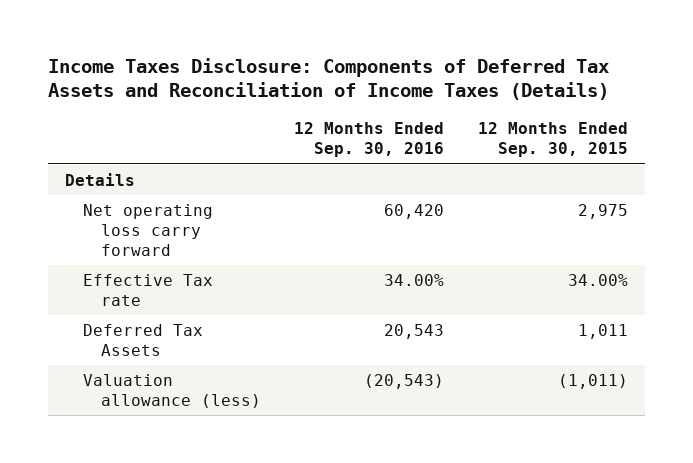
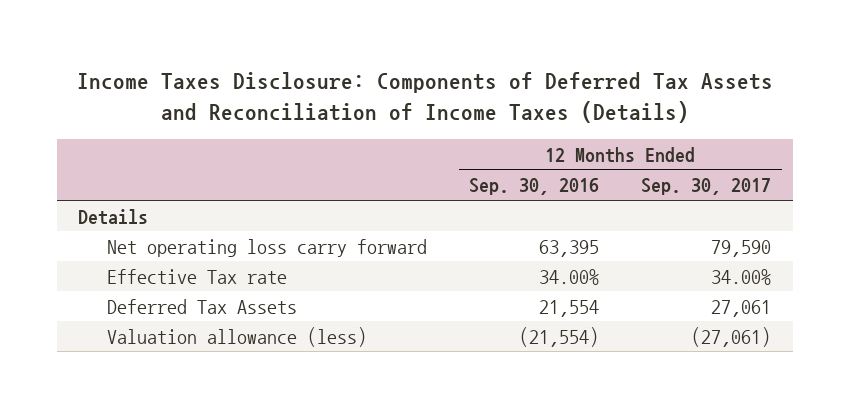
- | 12 Months Ended Sep. 30, 2016 | 12 Months Ended Sep. 30, 2015
+ | 12 Months Ended Sep. 30, 2016 | 12 Months Ended Sep. 30, 2017
- Net operating loss carry forward | 60,420 | 2,975
+ Net operating loss carry forward | 63,395 | 79,590
- Deferred Tax Assets | 20,543 | 1,011
- Valuation allowance (less) | (20,543) | (1,011)
+ Deferred Tax Assets | 21,554 | 27,061
+ Valuation allowance (less) | (21,554) | (27,061)

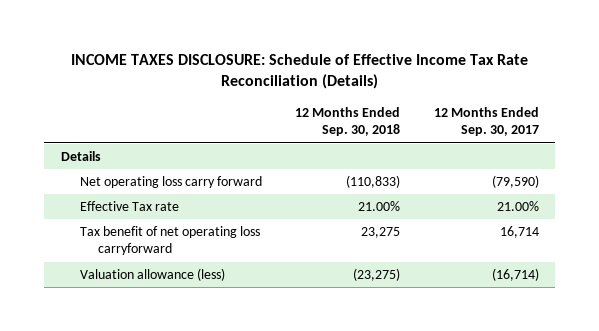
- Income Taxes Disclosure: Components of Deferred Tax Assets and Reconciliation of Income Taxes (Details)
+ INCOME TAXES DISCLOSURE: Schedule of Effective Income Tax Rate Reconciliation (Details)
- | 12 Months Ended Sep. 30, 2016 | 12 Months Ended Sep. 30, 2017
+ | 12 Months Ended Sep. 30, 2018 | 12 Months Ended Sep. 30, 2017
- Net operating loss carry forward | 63,395 | 79,590
- Effective Tax rate | 34.00% | 34.00%
- Deferred Tax Assets | 21,554 | 27,061
- Valuation allowance (less) | (21,554) | (27,061)
+ Net operating loss carry forward | (110,833) | (79,590)
+ Effective Tax rate | 21.00% | 21.00%
+ Tax benefit of net operating loss carryforward | 23,275 | 16,714
+ Valuation allowance (less) | (23,275) | (16,714)

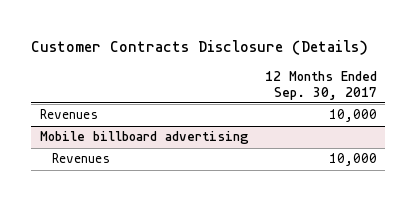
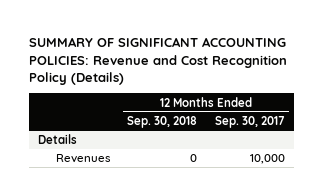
- Customer Contracts Disclosure (Details)
+ SUMMARY OF SIGNIFICANT ACCOUNTING POLICIES: Revenue and Cost Recognition Policy (Details)
- | 12 Months Ended Sep. 30, 2017
+ | 12 Months Ended Sep. 30, 2018 | 12 Months Ended Sep. 30, 2017
- Revenues | 10,000
- Mobile billboard advertising
+ Details

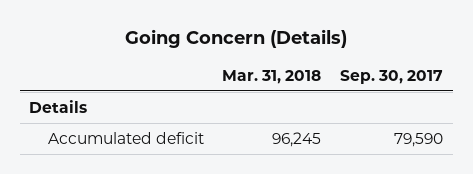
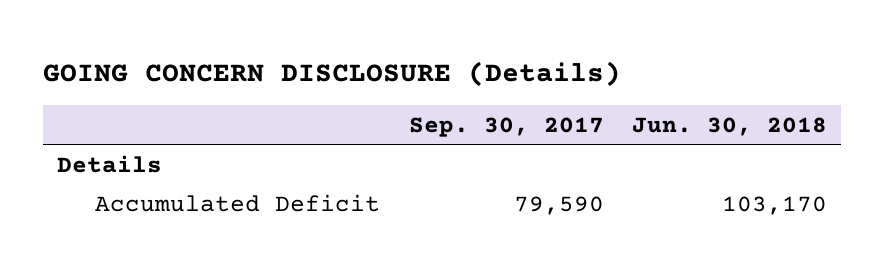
- Going Concern (Details)
+ GOING CONCERN DISCLOSURE (Details)
- | Mar. 31, 2018 | Sep. 30, 2017
+ | Sep. 30, 2017 | Jun. 30, 2018
- Accumulated deficit | 96,245 | 79,590
+ Accumulated Deficit | 79,590 | 103,170

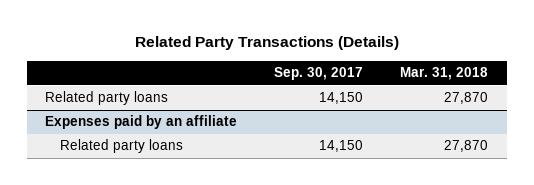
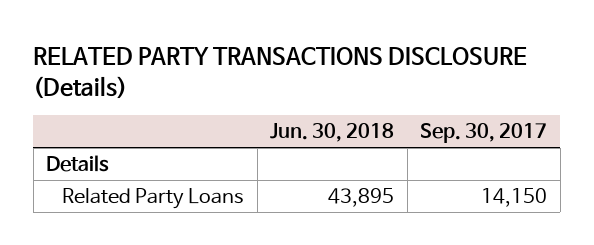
- Related Party Transactions (Details)
+ RELATED PARTY TRANSACTIONS DISCLOSURE (Details)
- | Sep. 30, 2017 | Mar. 31, 2018
+ | Jun. 30, 2018 | Sep. 30, 2017
- Related party loans | 14,150 | 27,870
- Expenses paid by an affiliate
- Related party loans | 14,150 | 27,870
+ Details
+ Related Party Loans | 43,895 | 14,150

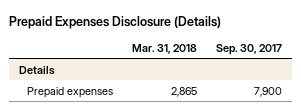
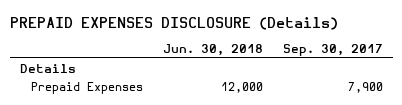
- Prepaid Expenses Disclosure (Details)
+ PREPAID EXPENSES DISCLOSURE (Details)
- | Mar. 31, 2018 | Sep. 30, 2017
+ | Jun. 30, 2018 | Sep. 30, 2017
- Prepaid expenses | 2,865 | 7,900
+ Prepaid Expenses | 12,000 | 7,900

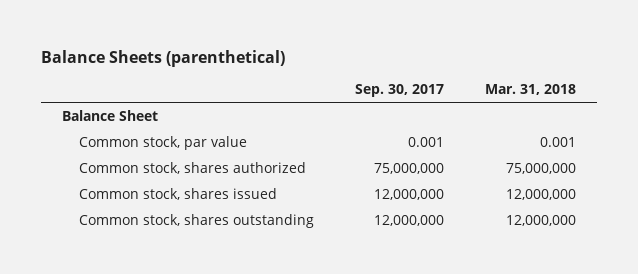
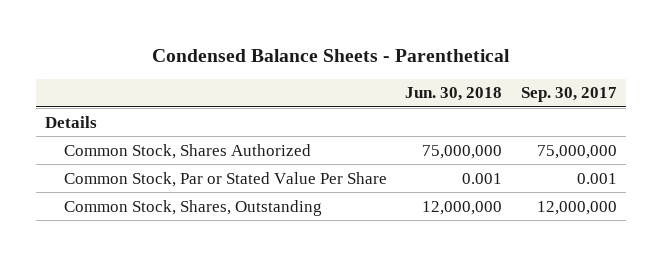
- Balance Sheets (parenthetical)
+ Condensed Balance Sheets - Parenthetical
- | Sep. 30, 2017 | Mar. 31, 2018
+ | Jun. 30, 2018 | Sep. 30, 2017
- Balance Sheet
- Common stock, par value | 0.001 | 0.001
- Common stock, shares authorized | 75,000,000 | 75,000,000
- Common stock, shares issued | 12,000,000 | 12,000,000
- Common stock, shares outstanding | 12,000,000 | 12,000,000
+ Details
+ Common Stock, Shares Authorized | 75,000,000 | 75,000,000
+ Common Stock, Par or Stated Value Per Share | 0.001 | 0.001
+ Common Stock, Shares, Outstanding | 12,000,000 | 12,000,000

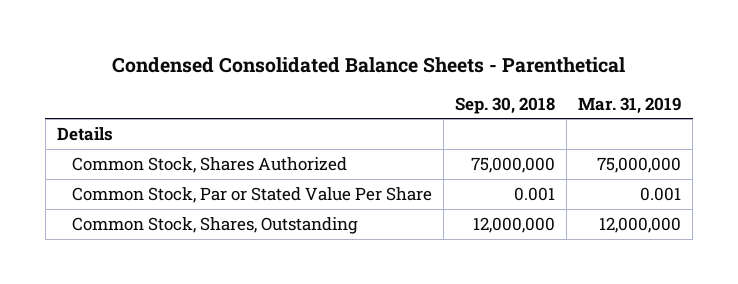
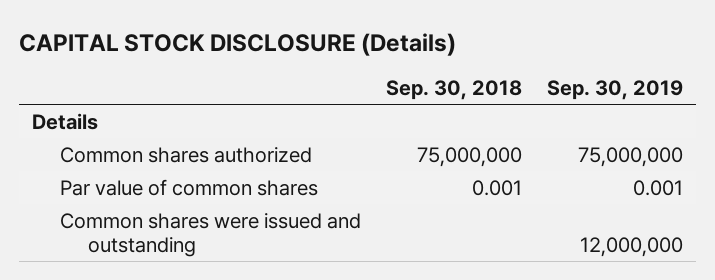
- Condensed Consolidated Balance Sheets - Parenthetical
+ CAPITAL STOCK DISCLOSURE (Details)
- | Sep. 30, 2018 | Mar. 31, 2019
+ | Sep. 30, 2018 | Sep. 30, 2019
- Common Stock, Shares Authorized | 75,000,000 | 75,000,000
- Common Stock, Par or Stated Value Per Share | 0.001 | 0.001
- Common Stock, Shares, Outstanding | 12,000,000 | 12,000,000
+ Common shares authorized | 75,000,000 | 75,000,000
+ Par value of common shares | 0.001 | 0.001
+ Common shares were issued and outstanding | | 12,000,000

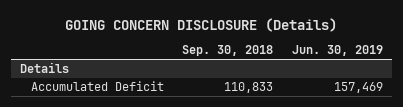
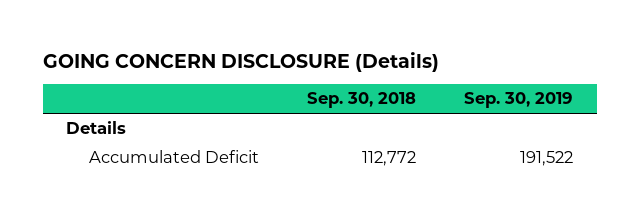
- | Sep. 30, 2018 | Jun. 30, 2019
+ | Sep. 30, 2018 | Sep. 30, 2019
- Accumulated Deficit | 110,833 | 157,469
+ Accumulated Deficit | 112,772 | 191,522

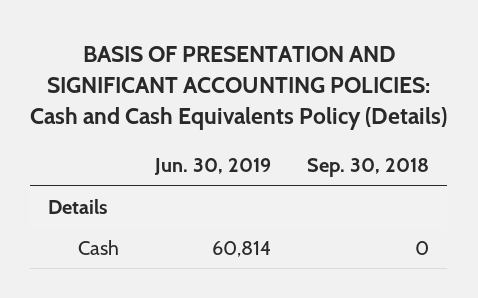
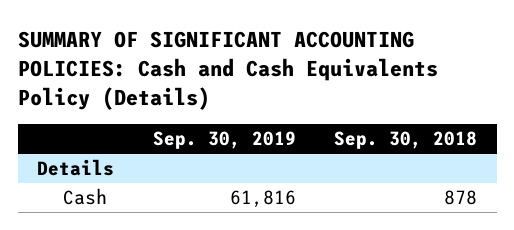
- BASIS OF PRESENTATION AND SIGNIFICANT ACCOUNTING POLICIES: Cash and Cash Equivalents Policy (Details)
+ SUMMARY OF SIGNIFICANT ACCOUNTING POLICIES: Cash and Cash Equivalents Policy (Details)
- | Jun. 30, 2019 | Sep. 30, 2018
+ | Sep. 30, 2019 | Sep. 30, 2018
- Cash | 60,814 | 0
+ Cash | 61,816 | 878

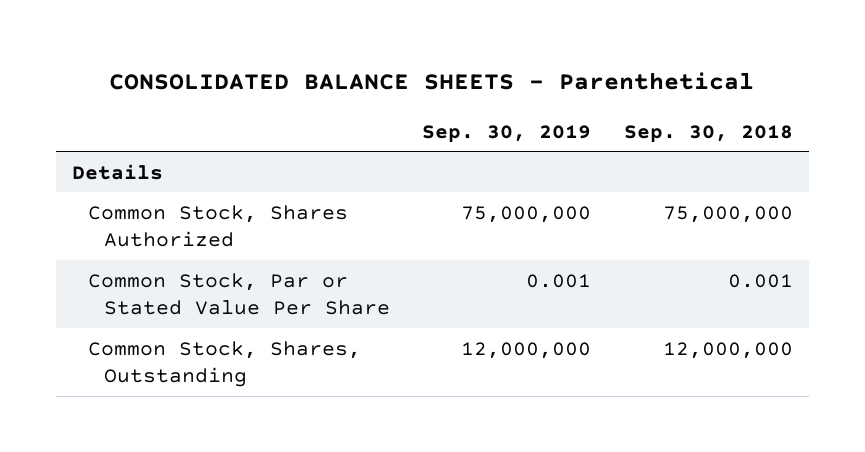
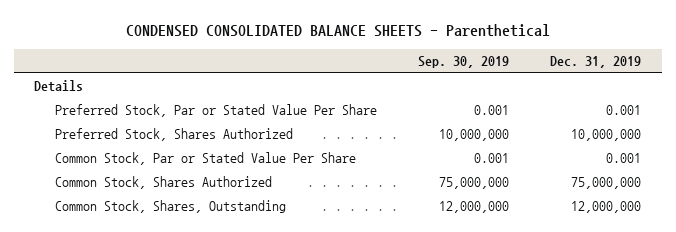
- CONSOLIDATED BALANCE SHEETS - Parenthetical
+ CONDENSED CONSOLIDATED BALANCE SHEETS - Parenthetical
- | Sep. 30, 2019 | Sep. 30, 2018
+ | Sep. 30, 2019 | Dec. 31, 2019
+ Preferred Stock, Par or Stated Value Per Share | 0.001 | 0.001
+ Preferred Stock, Shares Authorized | 10,000,000 | 10,000,000
moved down: Common Stock, Shares Authorized | 75,000,000 | 75,000,000

